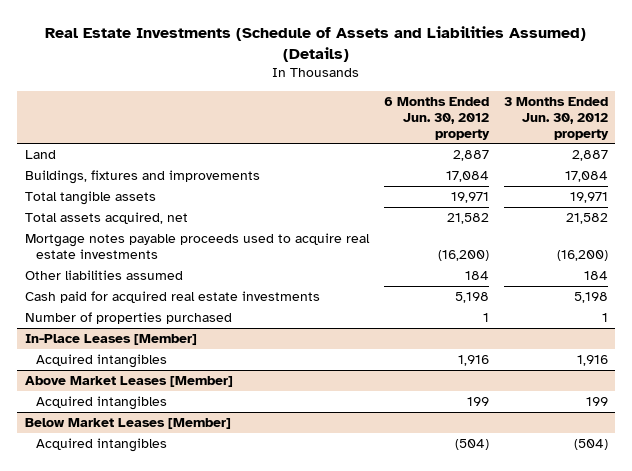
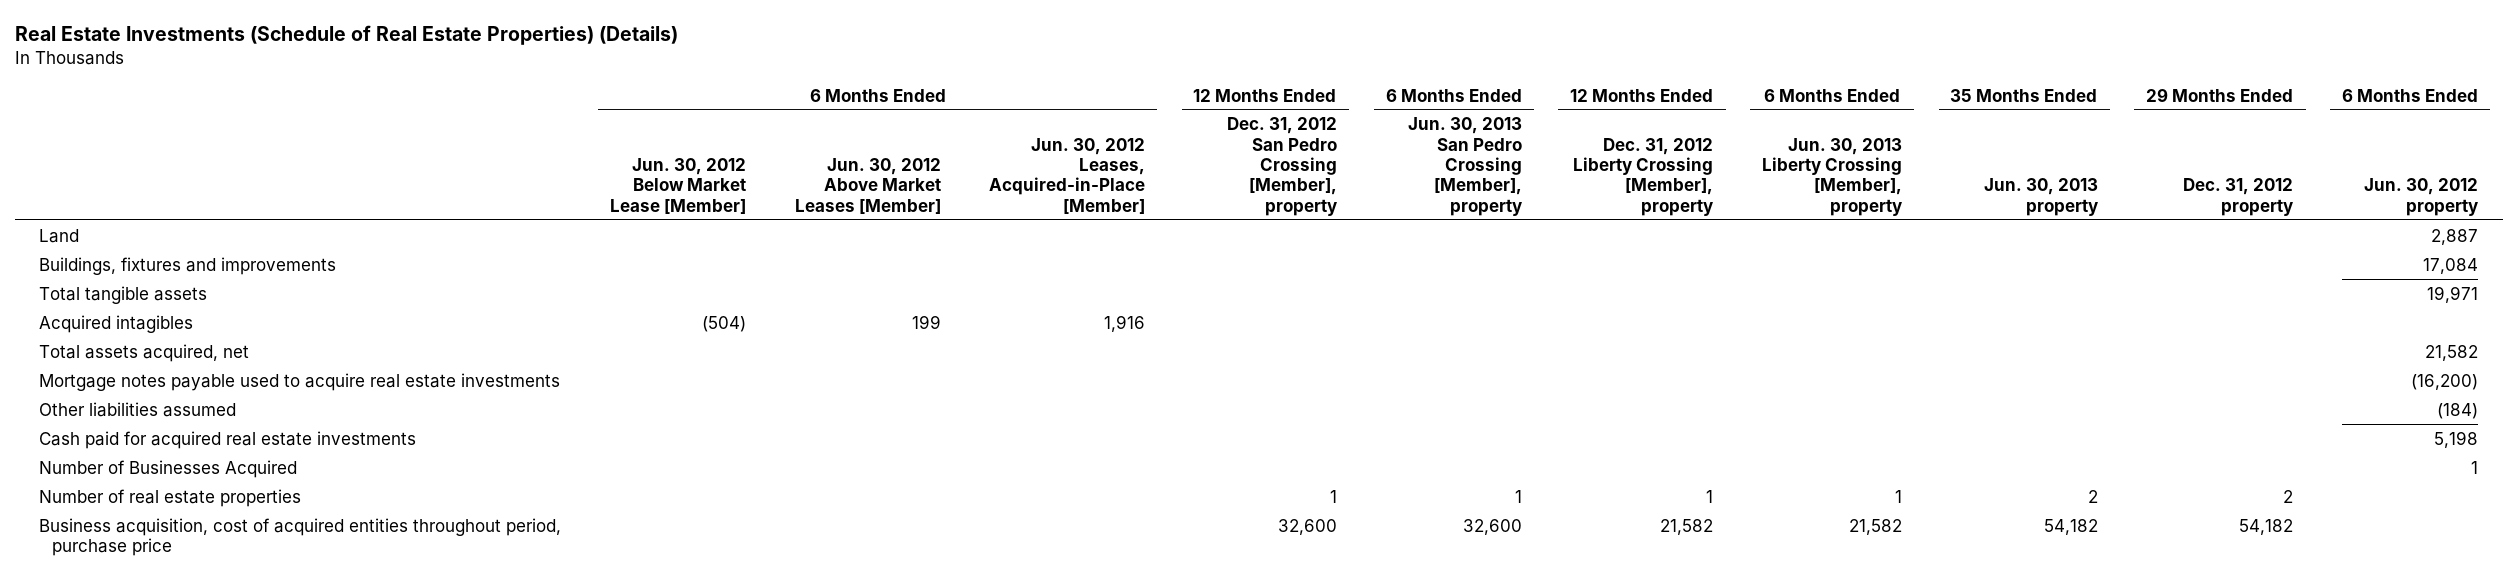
- Real Estate Investments (Schedule of Assets and Liabilities Assumed) (Details)
+ Real Estate Investments (Schedule of Real Estate Properties) (Details)
- | 6 Months Ended Jun. 30, 2012 property | 3 Months Ended Jun. 30, 2012 property
+ | 6 Months Ended Jun. 30, 2012 Below Market Lease [Member] | 6 Months Ended Jun. 30, 2012 Above Market Leases [Member] | 6 Months Ended Jun. 30, 2012 Leases, Acquired-in-Place [Member] | 12 Months Ended Dec. 31, 2012 San Pedro Crossing [Member], property | 6 Months Ended Jun. 30, 2013 San Pedro Crossing [Member], property | 12 Months Ended Dec. 31, 2012 Liberty Crossing [Member], property | 6 Months Ended Jun. 30, 2013 Liberty Crossing [Member], property | 35 Months Ended Jun. 30, 2013 property | 29 Months Ended Dec. 31, 2012 property | 6 Months Ended Jun. 30, 2012 property
+ Acquired intagibles | (504) | 199 | 1,916 | | | | | | |
- Mortgage notes payable proceeds used to acquire real estate investments | (16,200) | (16,200)
- Other liabilities assumed | 184 | 184
+ Mortgage notes payable used to acquire real estate investments | | | | | | | | | | (16,200)
+ Other liabilities assumed | | | | | | | | | | (184)
- Number of properties purchased | 1 | 1
- In-Place Leases [Member]
- Acquired intangibles | 1,916 | 1,916
- Above Market Leases [Member]
- Acquired intangibles | 199 | 199
- Below Market Leases [Member]
- Acquired intangibles | (504) | (504)
+ Number of Businesses Acquired | | | | | | | | | | 1
+ Number of real estate properties | | | | 1 | 1 | 1 | 1 | 2 | 2 |
+ Business acquisition, cost of acquired entities throughout period, purchase price | | | | 32,600 | 32,600 | 21,582 | 21,582 | 54,182 | 54,182 |

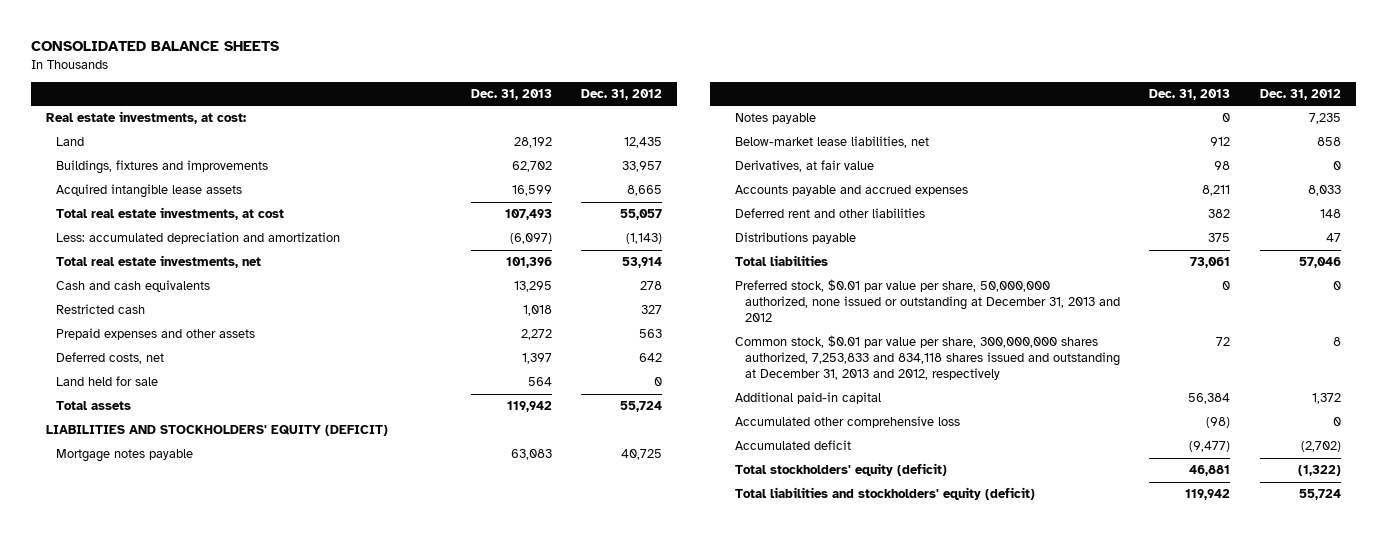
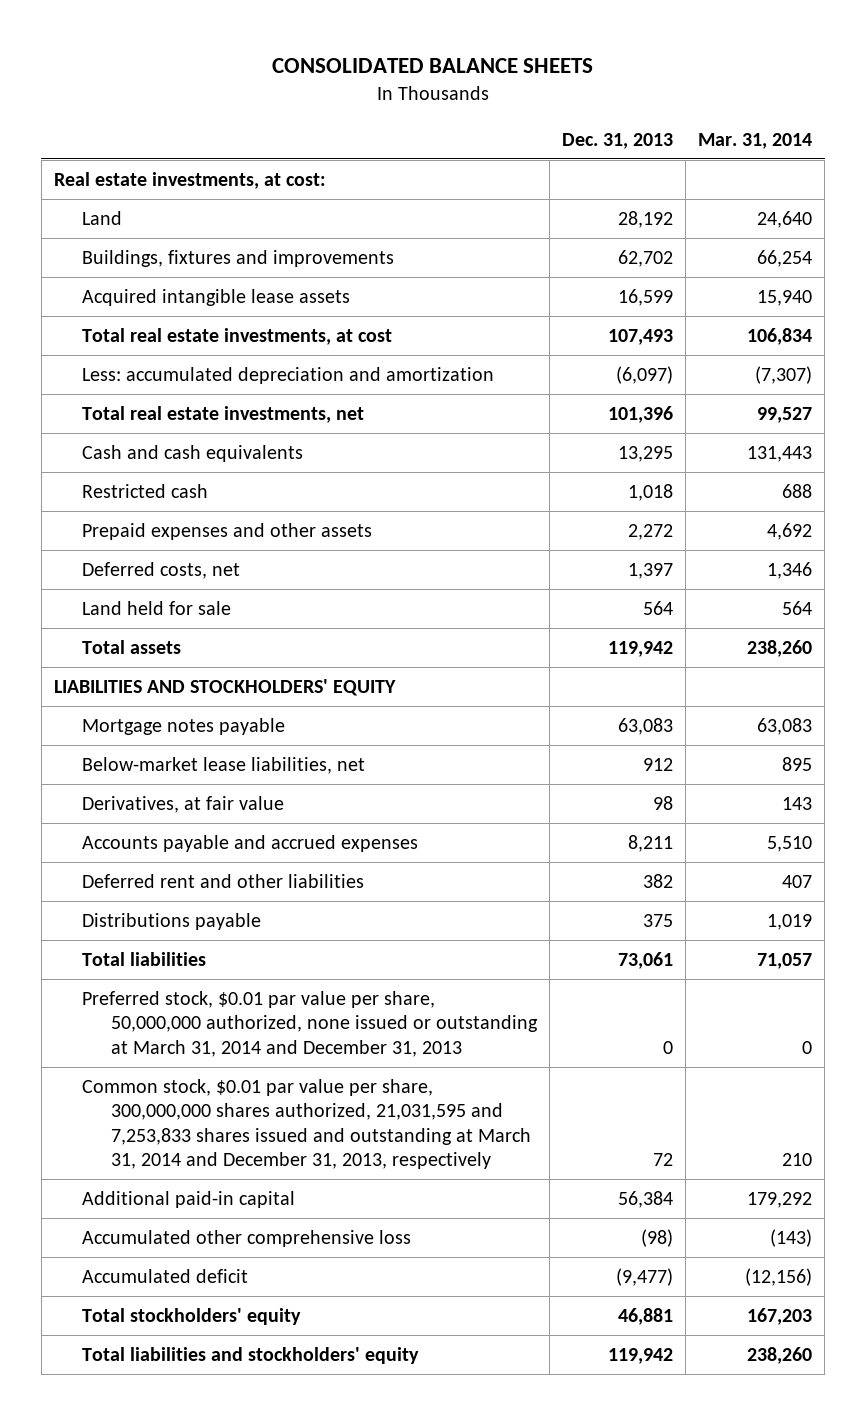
- | Dec. 31, 2013 | Dec. 31, 2012
+ | Dec. 31, 2013 | Mar. 31, 2014
- LIABILITIES AND STOCKHOLDERS' EQUITY (DEFICIT)
+ LIABILITIES AND STOCKHOLDERS' EQUITY
- Notes payable | 0 | 7,235
- Preferred stock, $0.01 par value per share, 50,000,000 authorized, none issued or outstanding at December 31, 2013 and 2012 | 0 | 0
- Common stock, $0.01 par value per share, 300,000,000 shares authorized, 7,253,833 and 834,118 shares issued and outstanding at December 31, 2013 and 2012, respectively | 72 | 8
+ Preferred stock, $0.01 par value per share, 50,000,000 authorized, none issued or outstanding at March 31, 2014 and December 31, 2013 | 0 | 0
+ Common stock, $0.01 par value per share, 300,000,000 shares authorized, 21,031,595 and 7,253,833 shares issued and outstanding at March 31, 2014 and December 31, 2013, respectively | 72 | 210
- Total stockholders' equity (deficit) | 46,881 | (1,322)
- Total liabilities and stockholders' equity (deficit) | 119,942 | 55,724
+ Total stockholders' equity | 46,881 | 167,203
+ Total liabilities and stockholders' equity | 119,942 | 238,260

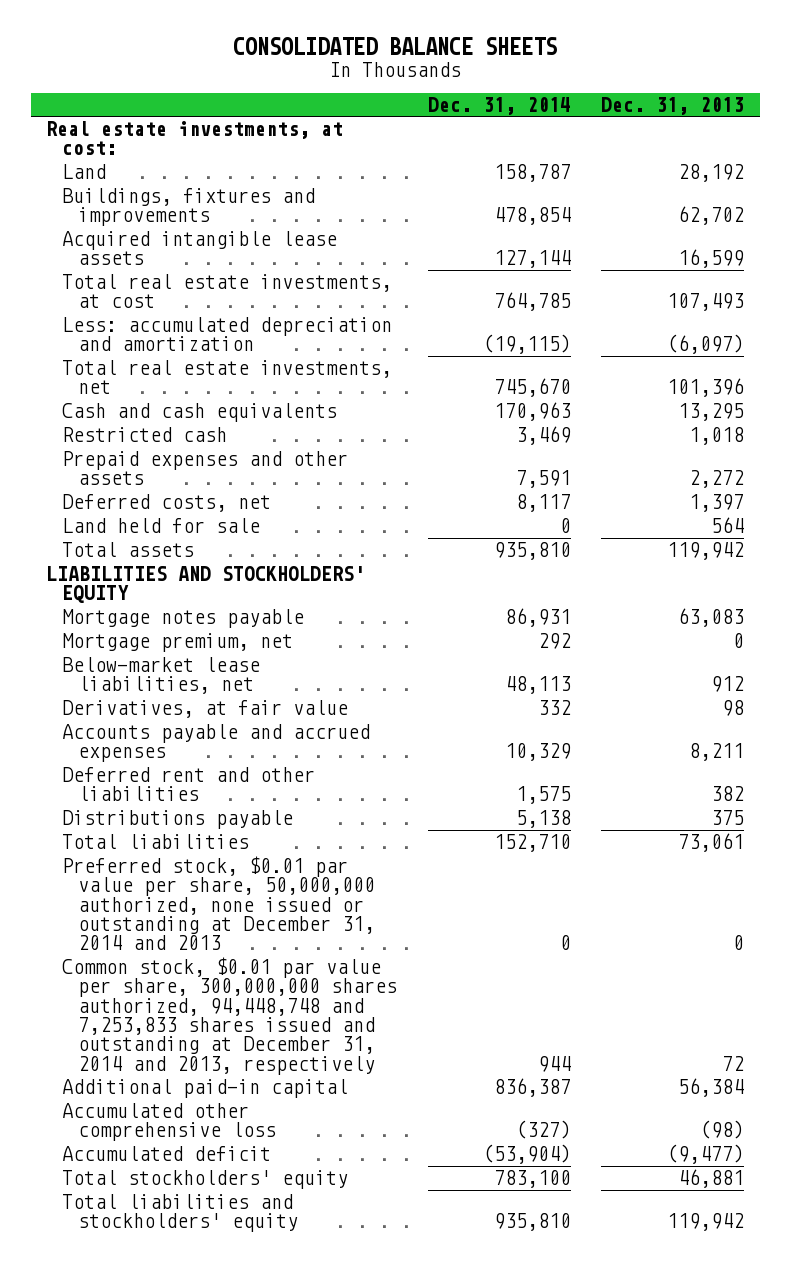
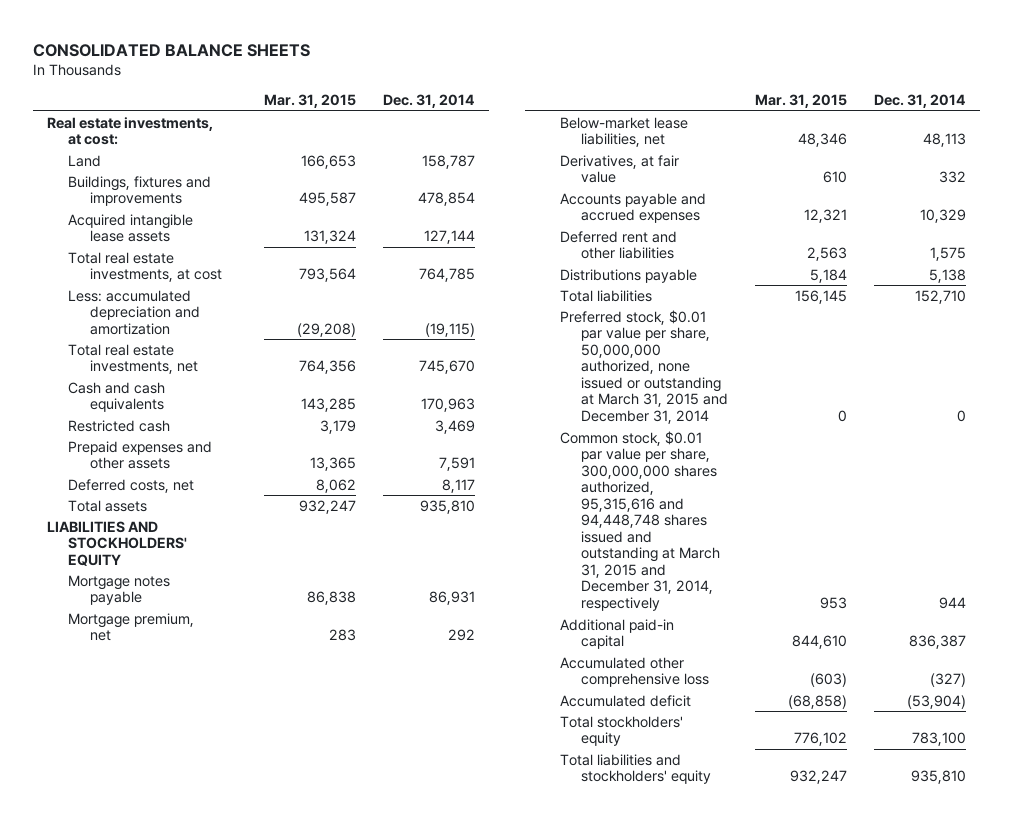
- | Dec. 31, 2014 | Dec. 31, 2013
+ | Mar. 31, 2015 | Dec. 31, 2014
- Land held for sale | 0 | 564
- Preferred stock, $0.01 par value per share, 50,000,000 authorized, none issued or outstanding at December 31, 2014 and 2013 | 0 | 0
- Common stock, $0.01 par value per share, 300,000,000 shares authorized, 94,448,748 and 7,253,833 shares issued and outstanding at December 31, 2014 and 2013, respectively | 944 | 72
+ Preferred stock, $0.01 par value per share, 50,000,000 authorized, none issued or outstanding at March 31, 2015 and December 31, 2014 | 0 | 0
+ Common stock, $0.01 par value per share, 300,000,000 shares authorized, 95,315,616 and 94,448,748 shares issued and outstanding at March 31, 2015 and December 31, 2014, respectively | 953 | 944

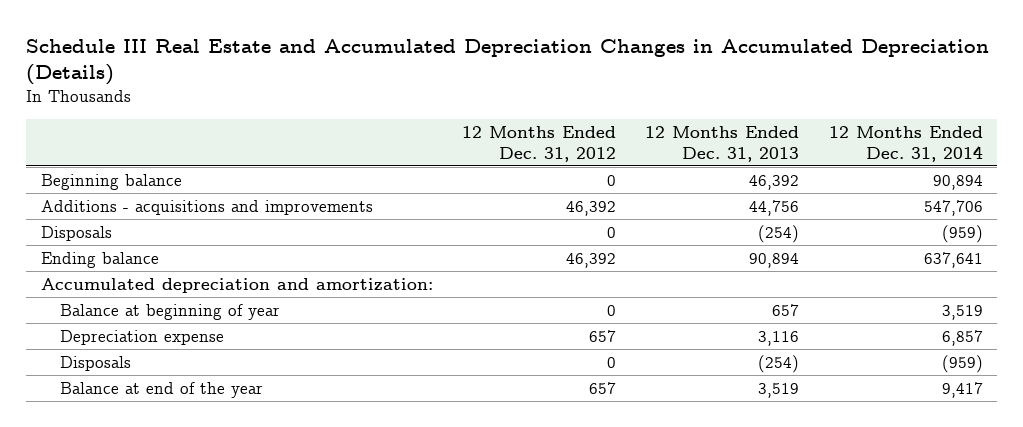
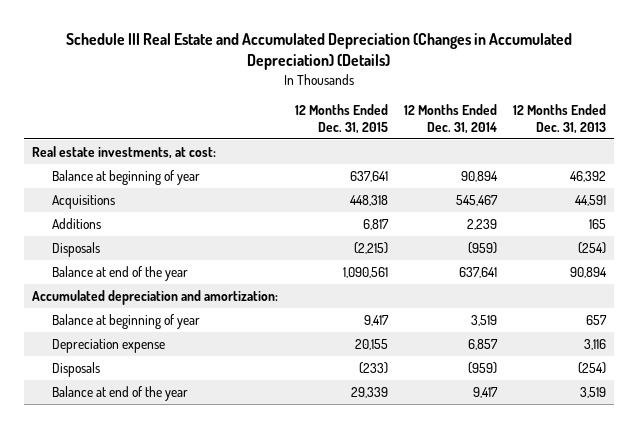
- Schedule III Real Estate and Accumulated Depreciation Changes in Accumulated Depreciation (Details)
+ Schedule III Real Estate and Accumulated Depreciation (Changes in Accumulated Depreciation) (Details)
- | 12 Months Ended Dec. 31, 2012 | 12 Months Ended Dec. 31, 2013 | 12 Months Ended Dec. 31, 2014
+ | 12 Months Ended Dec. 31, 2015 | 12 Months Ended Dec. 31, 2014 | 12 Months Ended Dec. 31, 2013
- Beginning balance | 0 | 46,392 | 90,894
- Additions - acquisitions and improvements | 46,392 | 44,756 | 547,706
+ Real estate investments, at cost:
+ Balance at beginning of year | 637,641 | 90,894 | 46,392
+ Acquisitions | 448,318 | 545,467 | 44,591
+ Additions | 6,817 | 2,239 | 165
- Ending balance | 46,392 | 90,894 | 637,641
+ Balance at end of the year | 1,090,561 | 637,641 | 90,894

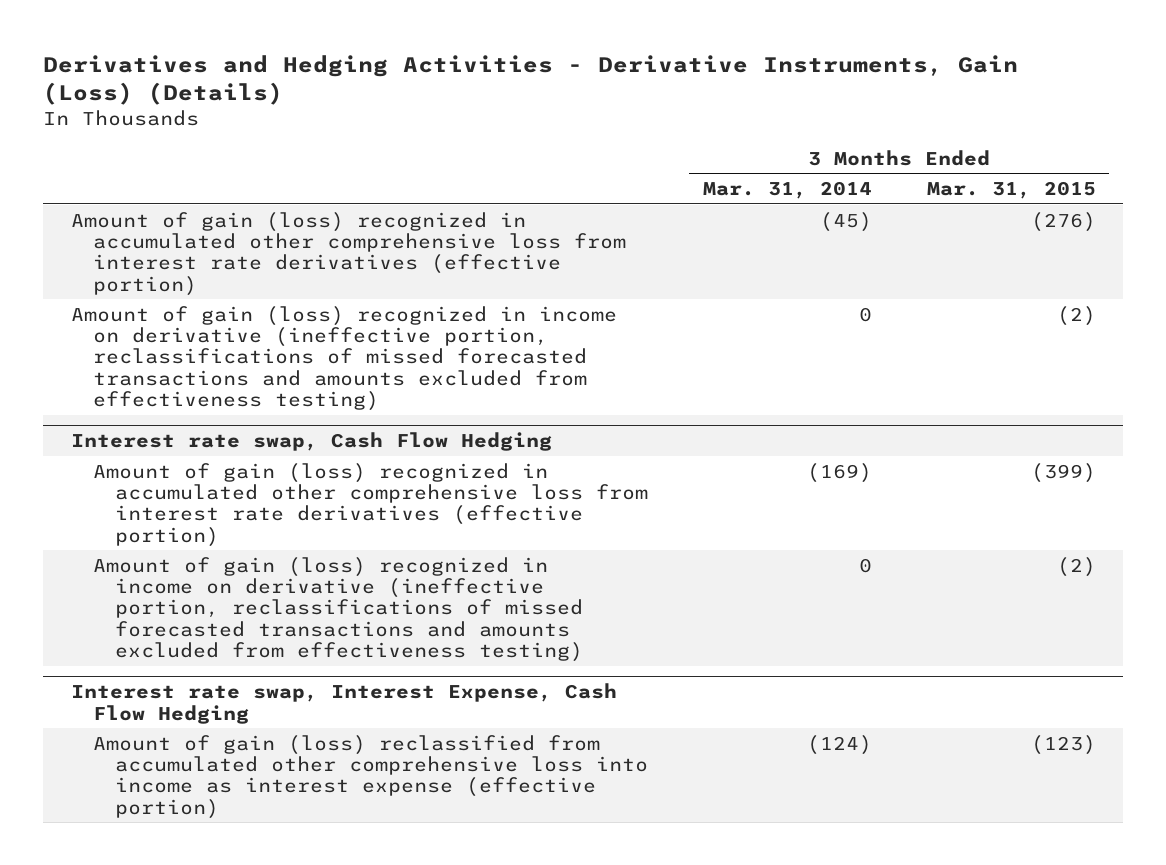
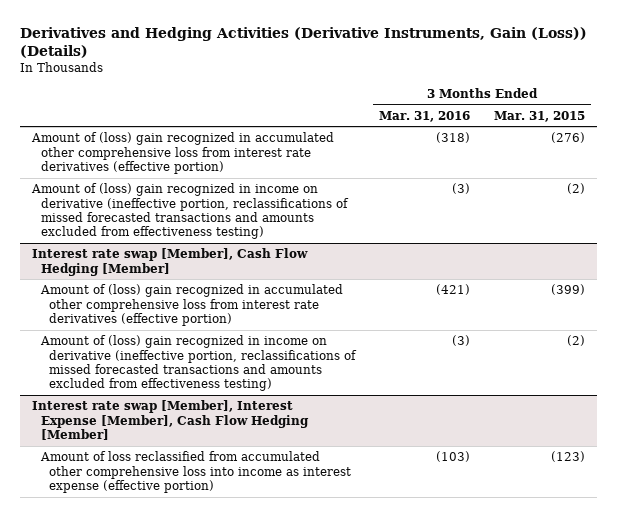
- Derivatives and Hedging Activities - Derivative Instruments, Gain (Loss) (Details)
+ Derivatives and Hedging Activities (Derivative Instruments, Gain (Loss)) (Details)
- | 3 Months Ended Mar. 31, 2014 | 3 Months Ended Mar. 31, 2015
+ | 3 Months Ended Mar. 31, 2016 | 3 Months Ended Mar. 31, 2015
- Amount of gain (loss) recognized in accumulated other comprehensive loss from interest rate derivatives (effective portion) | (45) | (276)
- Amount of gain (loss) recognized in income on derivative (ineffective portion, reclassifications of missed forecasted transactions and amounts excluded from effectiveness testing) | 0 | (2)
- Interest rate swap, Cash Flow Hedging
- Amount of gain (loss) recognized in accumulated other comprehensive loss from interest rate derivatives (effective portion) | (169) | (399)
- Amount of gain (loss) recognized in income on derivative (ineffective portion, reclassifications of missed forecasted transactions and amounts excluded from effectiveness testing) | 0 | (2)
- Interest rate swap, Interest Expense, Cash Flow Hedging
- Amount of gain (loss) reclassified from accumulated other comprehensive loss into income as interest expense (effective portion) | (124) | (123)
+ Amount of (loss) gain recognized in accumulated other comprehensive loss from interest rate derivatives (effective portion) | (318) | (276)
+ Amount of (loss) gain recognized in income on derivative (ineffective portion, reclassifications of missed forecasted transactions and amounts excluded from effectiveness testing) | (3) | (2)
+ Interest rate swap [Member], Cash Flow Hedging [Member]
+ Amount of (loss) gain recognized in accumulated other comprehensive loss from interest rate derivatives (effective portion) | (421) | (399)
+ Amount of (loss) gain recognized in income on derivative (ineffective portion, reclassifications of missed forecasted transactions and amounts excluded from effectiveness testing) | (3) | (2)
+ Interest rate swap [Member], Interest Expense [Member], Cash Flow Hedging [Member]
+ Amount of loss reclassified from accumulated other comprehensive loss into income as interest expense (effective portion) | (103) | (123)

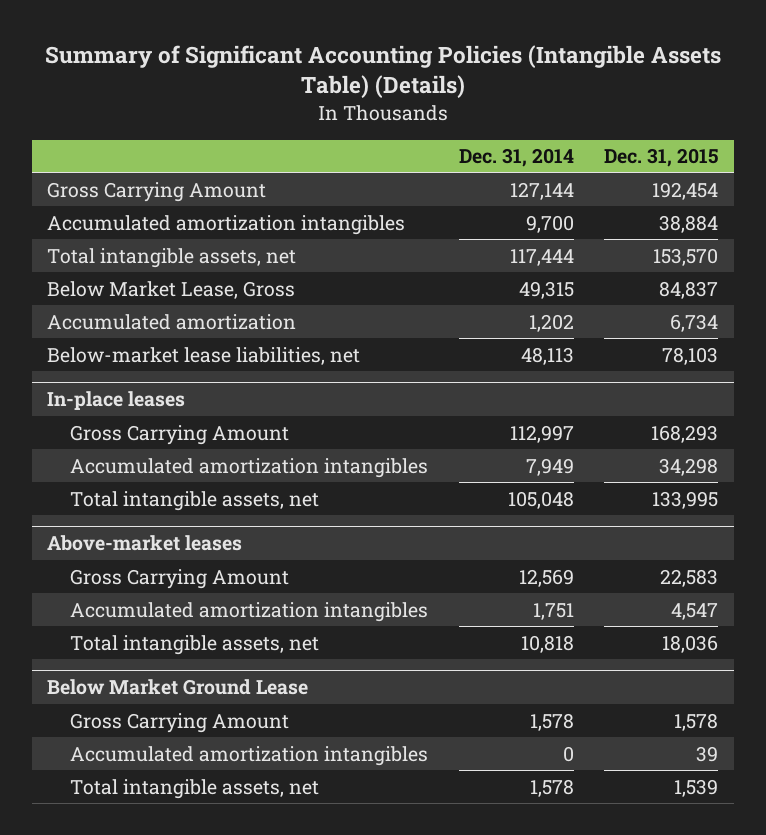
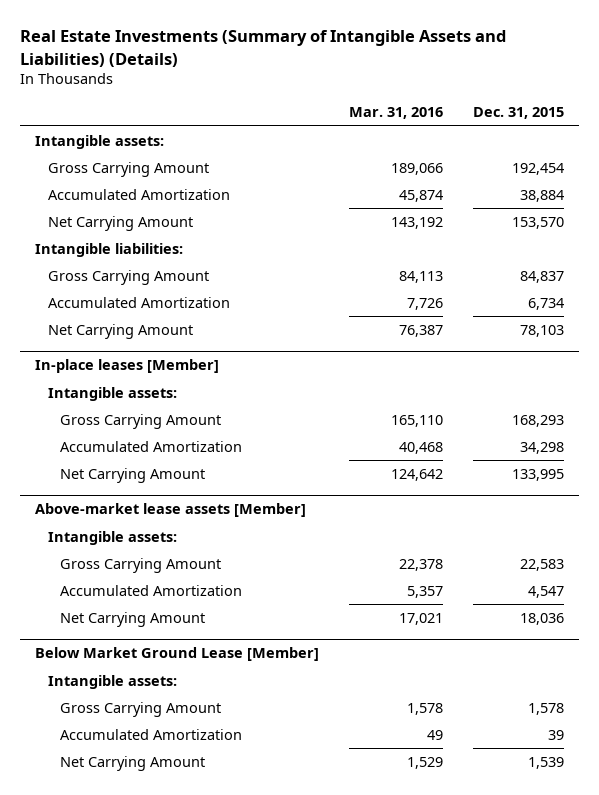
- Summary of Significant Accounting Policies (Intangible Assets Table) (Details)
+ Real Estate Investments (Summary of Intangible Assets and Liabilities) (Details)
- | Dec. 31, 2014 | Dec. 31, 2015
+ | Mar. 31, 2016 | Dec. 31, 2015
+ Intangible assets:
- Accumulated amortization intangibles | 9,700 | 38,884
- Total intangible assets, net | 117,444 | 153,570
- Below Market Lease, Gross | 49,315 | 84,837
- Accumulated amortization | 1,202 | 6,734
- Below-market lease liabilities, net | 48,113 | 78,103
- In-place leases
+ Accumulated Amortization | 45,874 | 38,884
+ Net Carrying Amount | 143,192 | 153,570
+ Intangible liabilities:
+ Gross Carrying Amount | 84,113 | 84,837
+ Accumulated Amortization | 7,726 | 6,734
+ Net Carrying Amount | 76,387 | 78,103
+ In-place leases [Member]
+ Intangible assets:
- Accumulated amortization intangibles | 7,949 | 34,298
- Total intangible assets, net | 105,048 | 133,995
- Above-market leases
+ Accumulated Amortization | 40,468 | 34,298
+ Net Carrying Amount | 124,642 | 133,995
+ Above-market lease assets [Member]
+ Intangible assets:
- Accumulated amortization intangibles | 1,751 | 4,547
- Total intangible assets, net | 10,818 | 18,036
- Below Market Ground Lease
+ Accumulated Amortization | 5,357 | 4,547
+ Net Carrying Amount | 17,021 | 18,036
+ Below Market Ground Lease [Member]
+ Intangible assets:
- Accumulated amortization intangibles | 0 | 39
- Total intangible assets, net | 1,578 | 1,539
+ Accumulated Amortization | 49 | 39
+ Net Carrying Amount | 1,529 | 1,539

